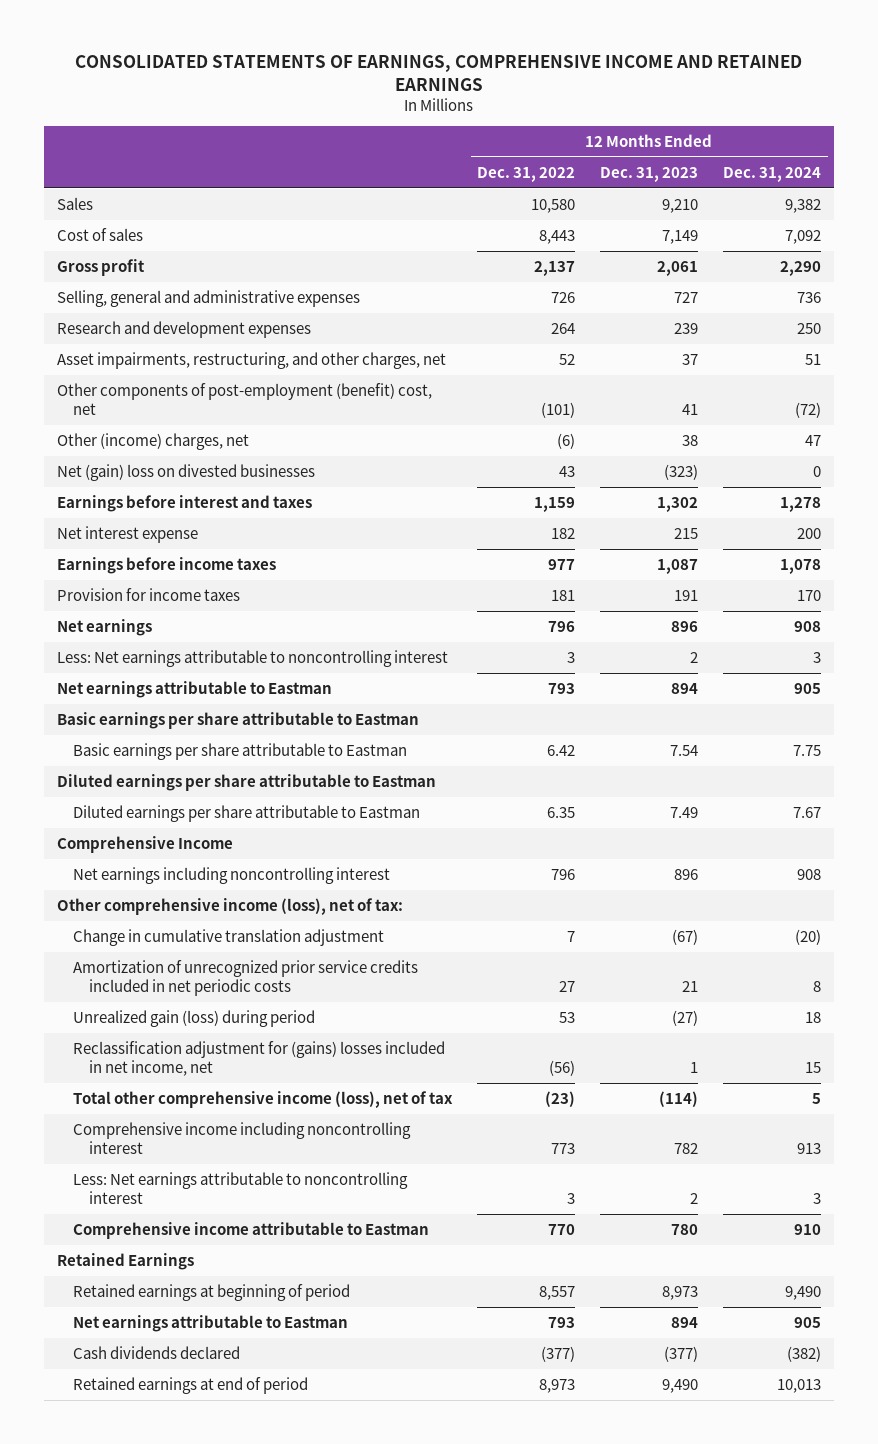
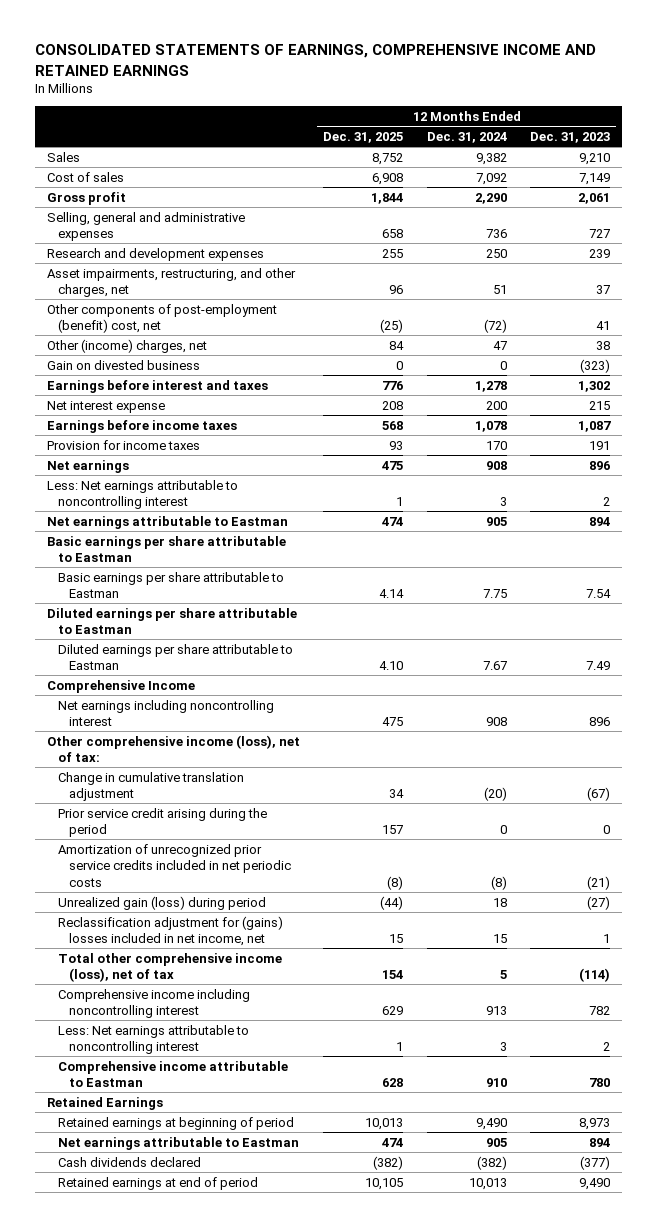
- | 12 Months Ended Dec. 31, 2022 | 12 Months Ended Dec. 31, 2023 | 12 Months Ended Dec. 31, 2024
+ | 12 Months Ended Dec. 31, 2025 | 12 Months Ended Dec. 31, 2024 | 12 Months Ended Dec. 31, 2023
- Net (gain) loss on divested businesses | 43 | (323) | 0
+ Gain on divested business | 0 | 0 | (323)
- Amortization of unrecognized prior service credits included in net periodic costs | 27 | 21 | 8
+ Prior service credit arising during the period | 157 | 0 | 0
+ Amortization of unrecognized prior service credits included in net periodic costs | (8) | (8) | (21)

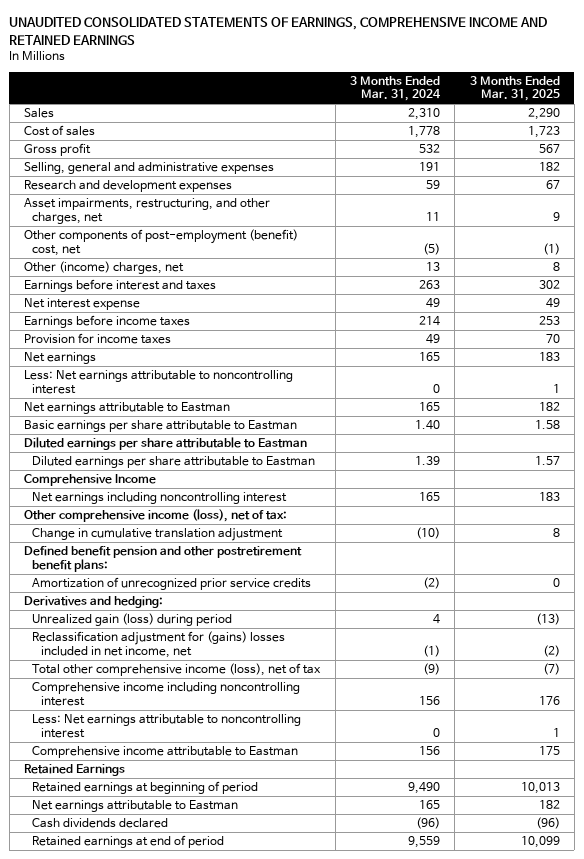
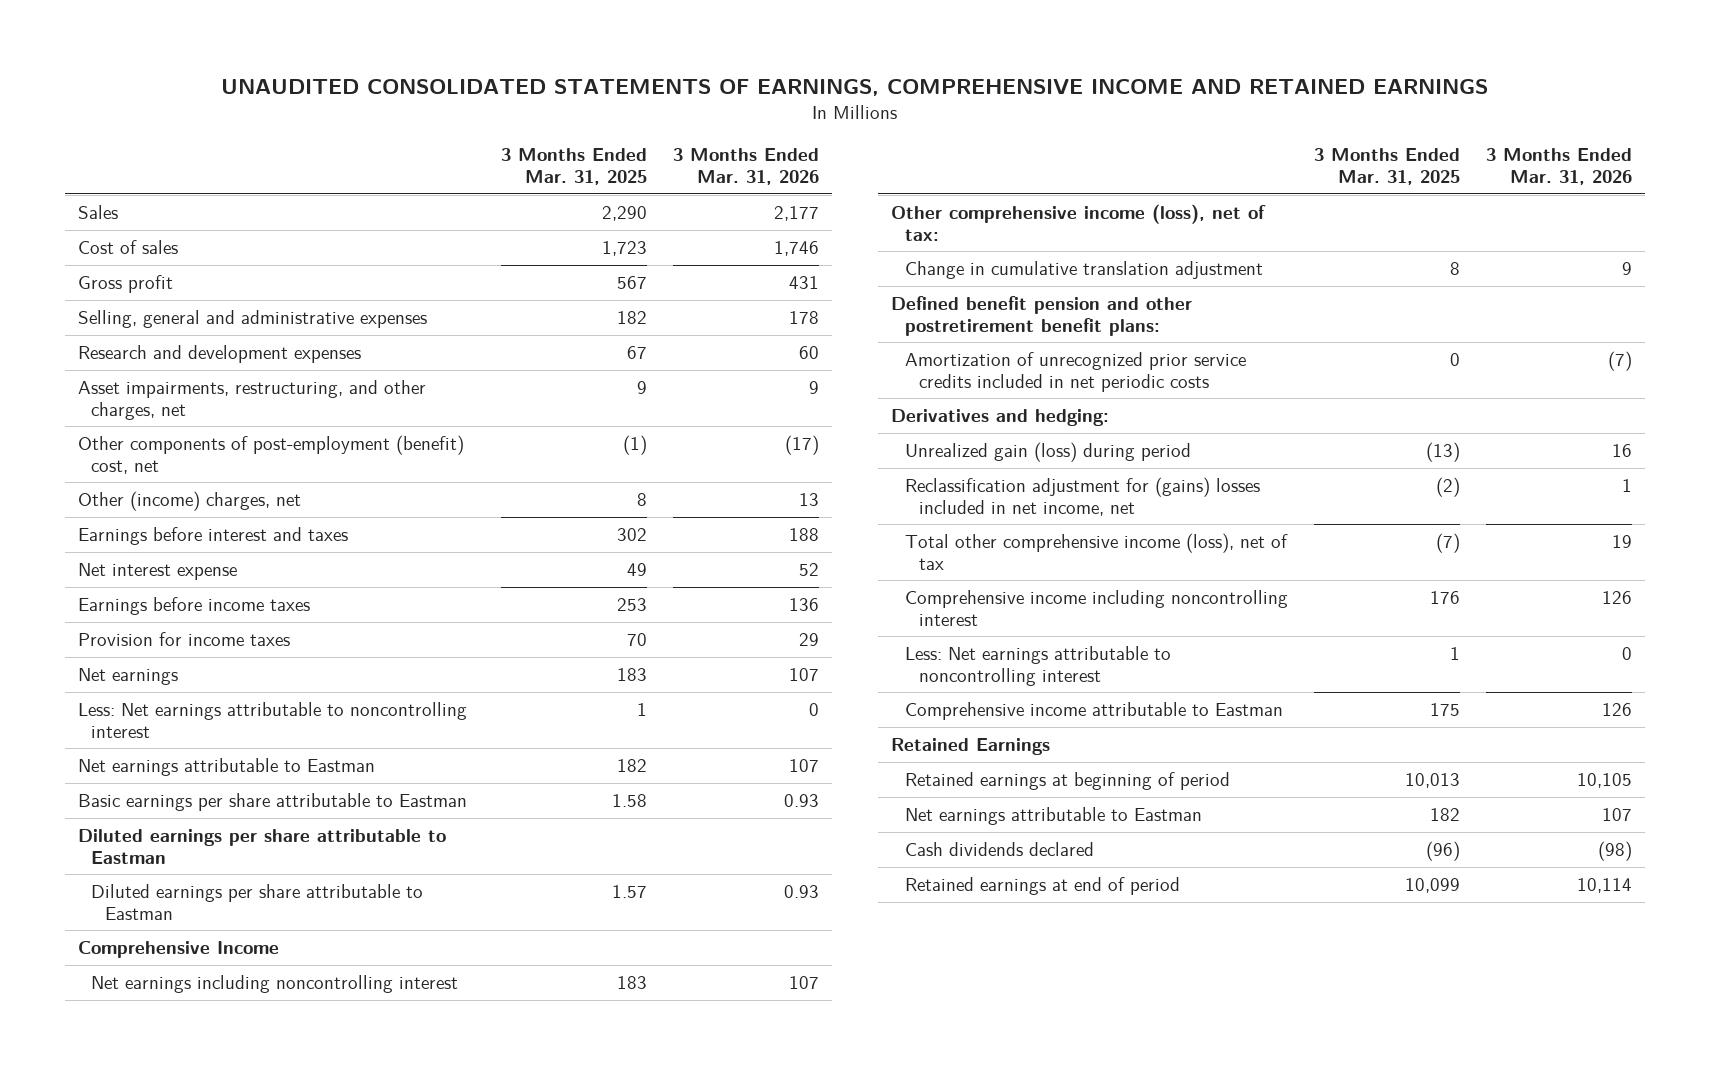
- | 3 Months Ended Mar. 31, 2024 | 3 Months Ended Mar. 31, 2025
+ | 3 Months Ended Mar. 31, 2025 | 3 Months Ended Mar. 31, 2026
- Amortization of unrecognized prior service credits | (2) | 0
+ Amortization of unrecognized prior service credits included in net periodic costs | 0 | (7)

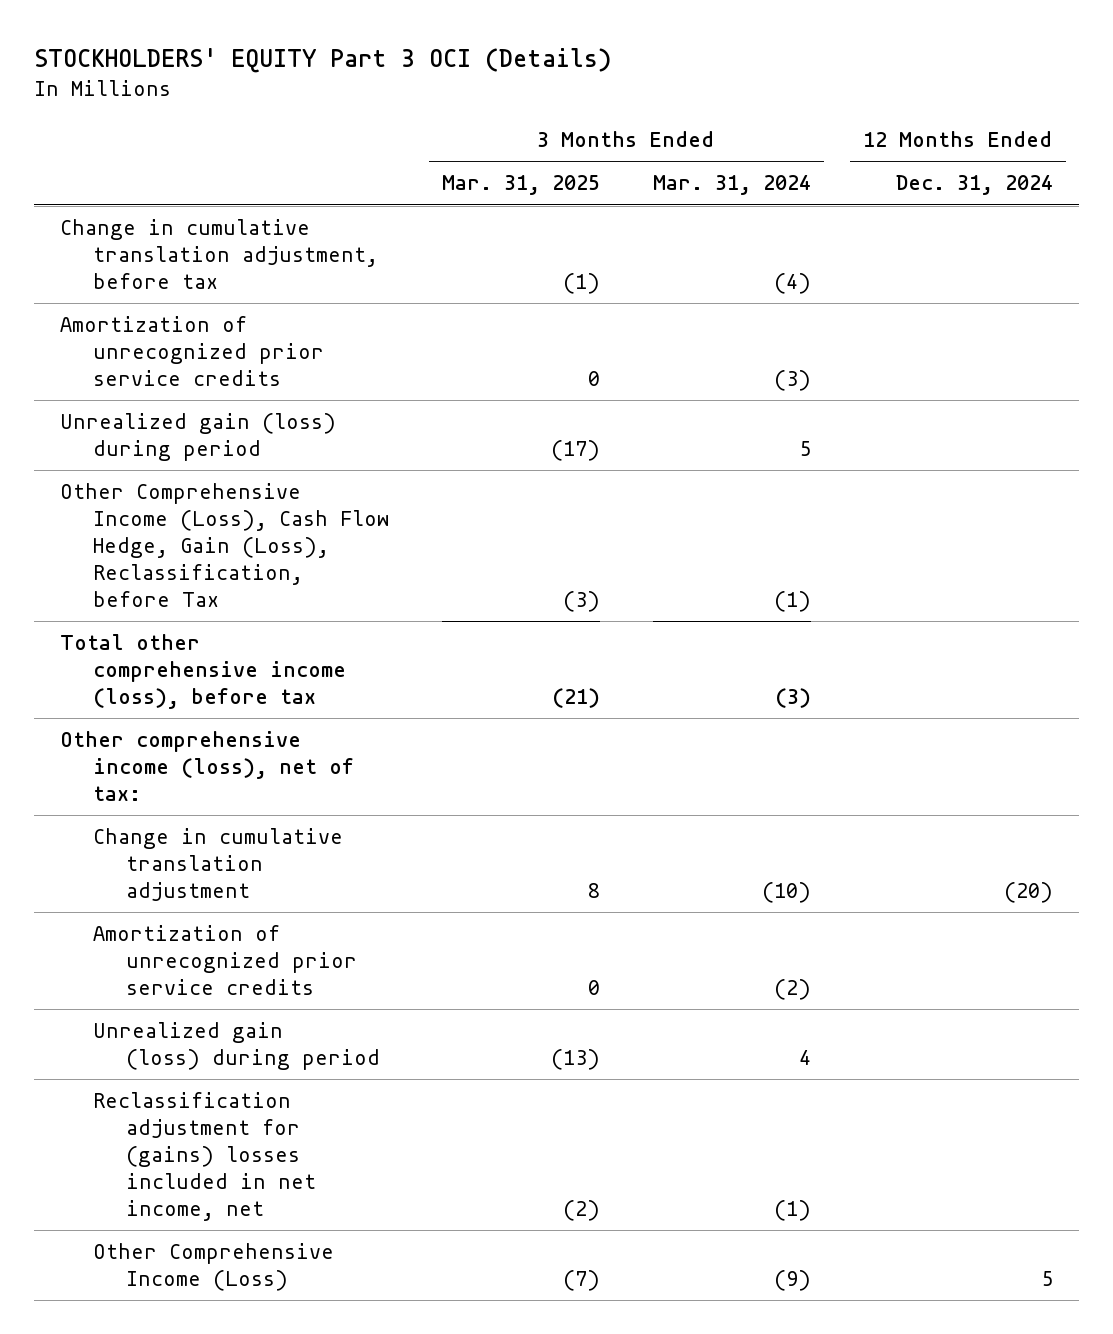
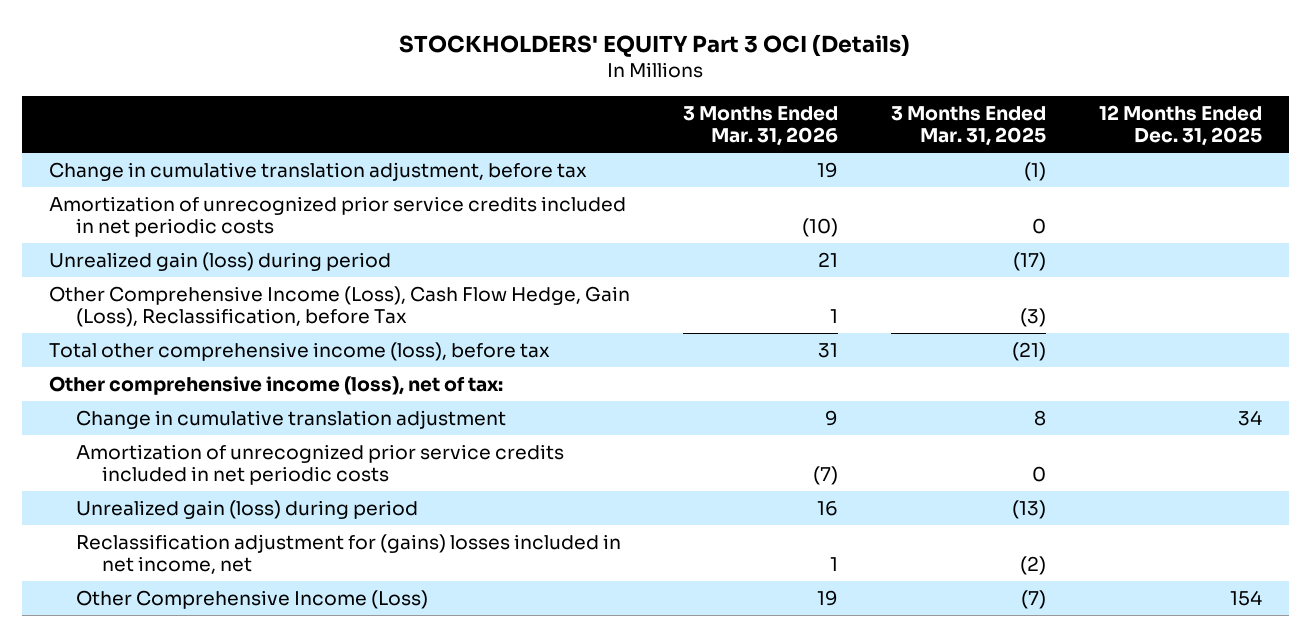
- | 3 Months Ended Mar. 31, 2025 | 3 Months Ended Mar. 31, 2024 | 12 Months Ended Dec. 31, 2024
+ | 3 Months Ended Mar. 31, 2026 | 3 Months Ended Mar. 31, 2025 | 12 Months Ended Dec. 31, 2025
- Amortization of unrecognized prior service credits | 0 | (3) |
+ Amortization of unrecognized prior service credits included in net periodic costs | (10) | 0 |
- Amortization of unrecognized prior service credits | 0 | (2) |
+ Amortization of unrecognized prior service credits included in net periodic costs | (7) | 0 |

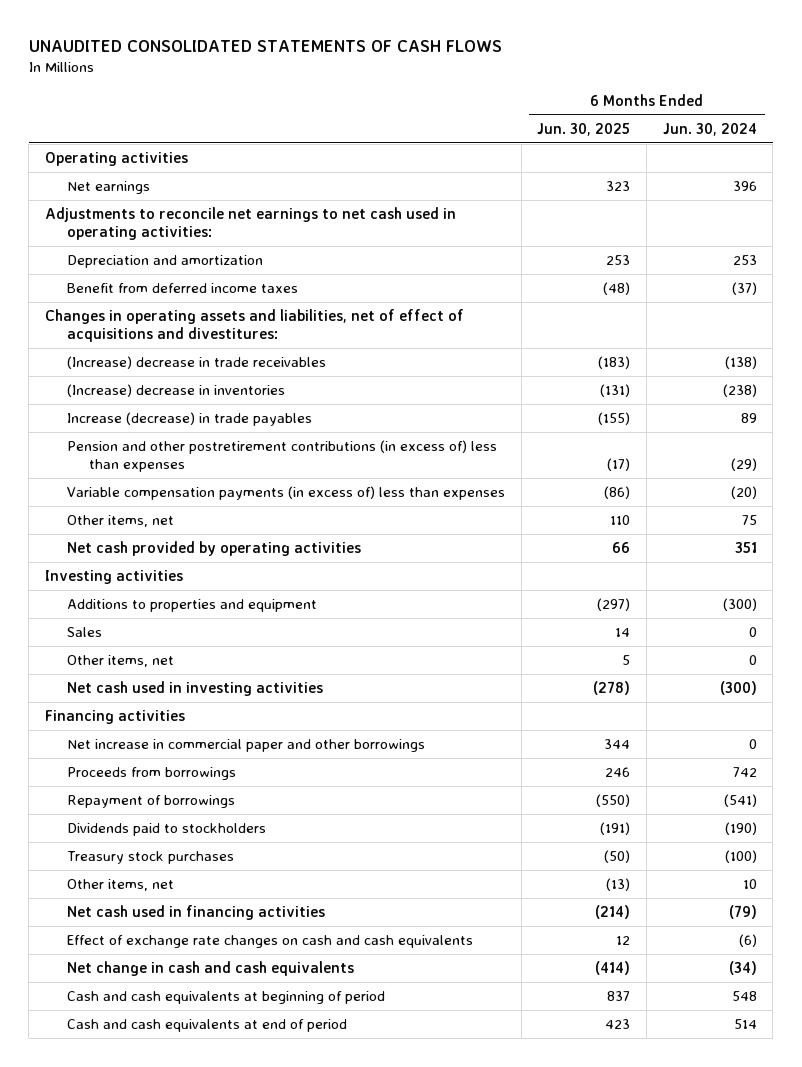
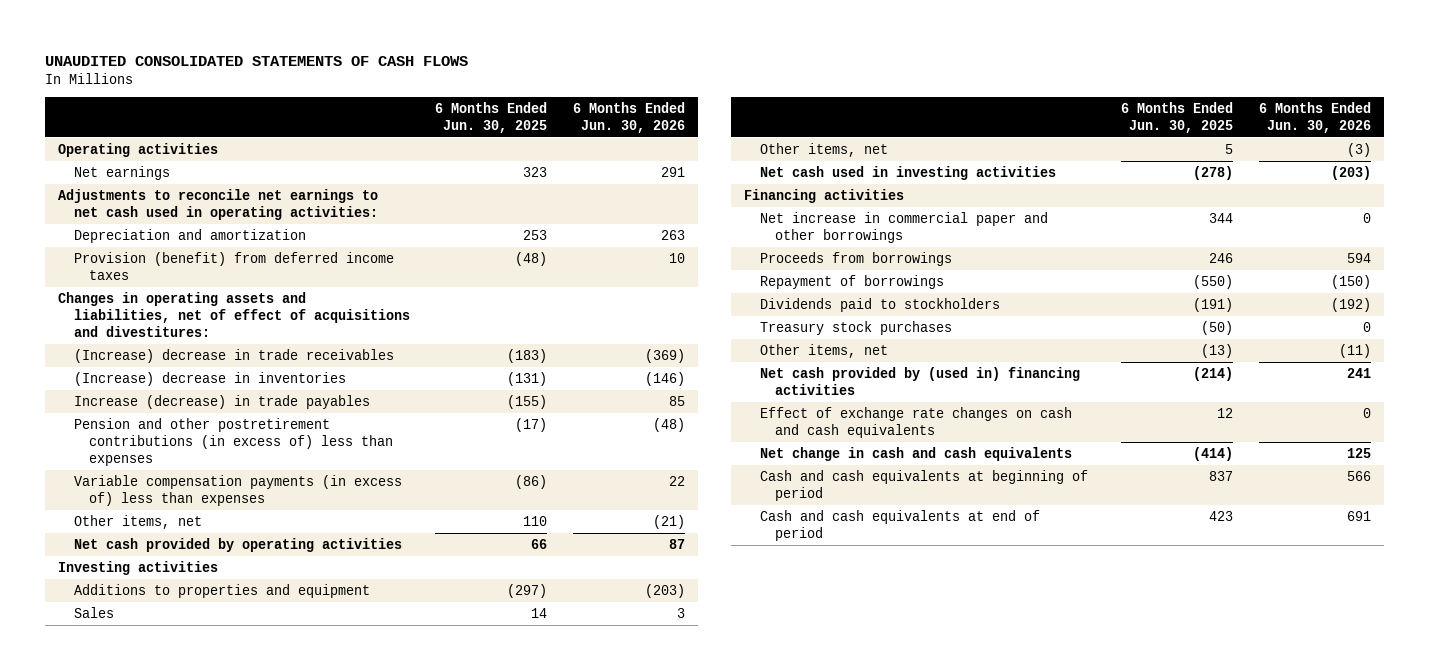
- | 6 Months Ended Jun. 30, 2025 | 6 Months Ended Jun. 30, 2024
+ | 6 Months Ended Jun. 30, 2025 | 6 Months Ended Jun. 30, 2026
- Benefit from deferred income taxes | (48) | (37)
+ Provision (benefit) from deferred income taxes | (48) | 10
- Net cash used in financing activities | (214) | (79)
+ Net cash provided by (used in) financing activities | (214) | 241

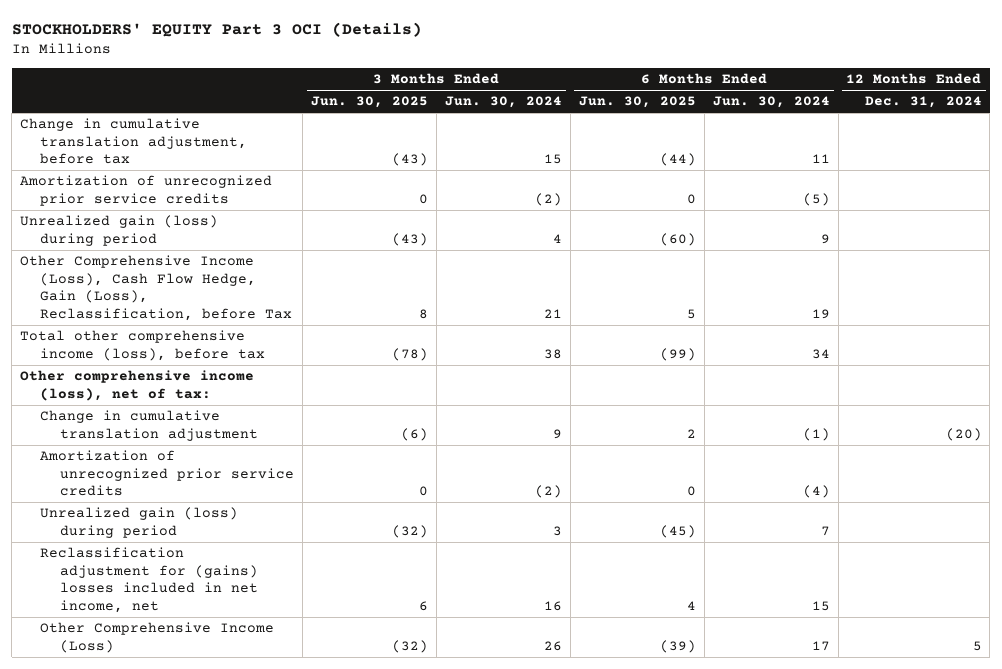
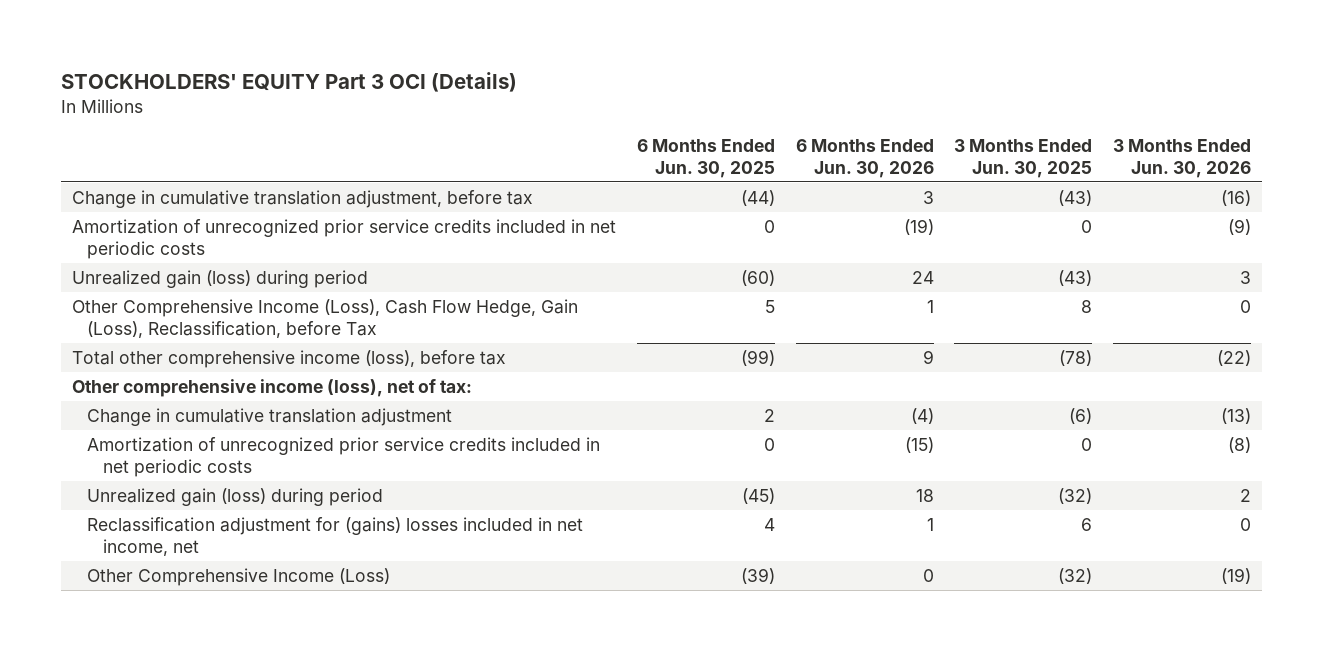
- | 3 Months Ended Jun. 30, 2025 | 3 Months Ended Jun. 30, 2024 | 6 Months Ended Jun. 30, 2025 | 6 Months Ended Jun. 30, 2024 | 12 Months Ended Dec. 31, 2024
+ | 6 Months Ended Jun. 30, 2025 | 6 Months Ended Jun. 30, 2026 | 3 Months Ended Jun. 30, 2025 | 3 Months Ended Jun. 30, 2026
- Amortization of unrecognized prior service credits | 0 | (2) | 0 | (5) |
+ Amortization of unrecognized prior service credits included in net periodic costs | 0 | (19) | 0 | (9)
- Amortization of unrecognized prior service credits | 0 | (2) | 0 | (4) |
+ Amortization of unrecognized prior service credits included in net periodic costs | 0 | (15) | 0 | (8)

